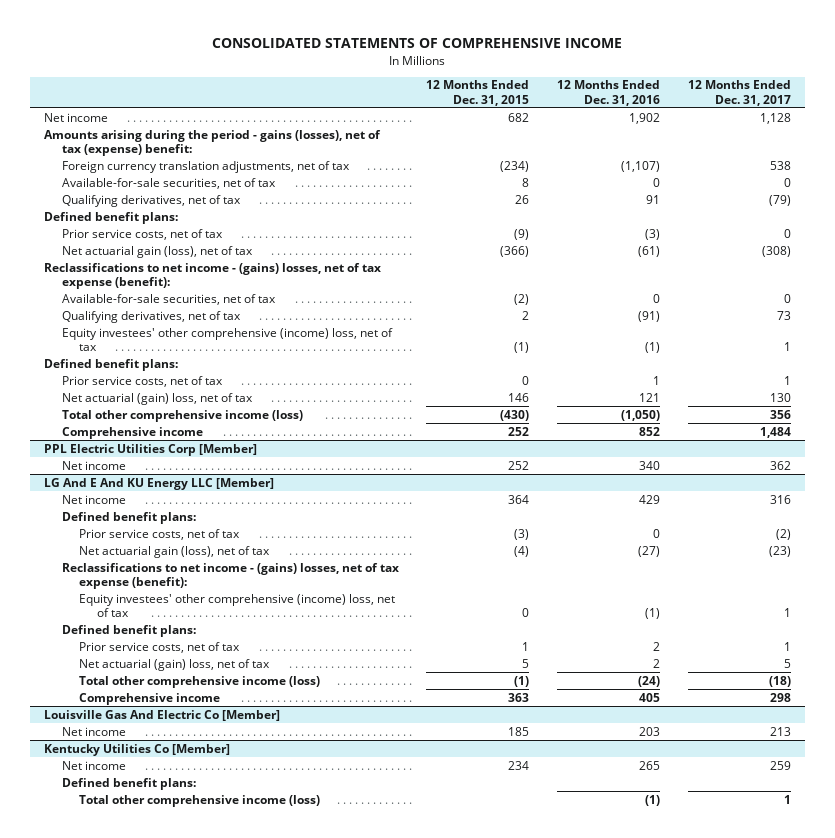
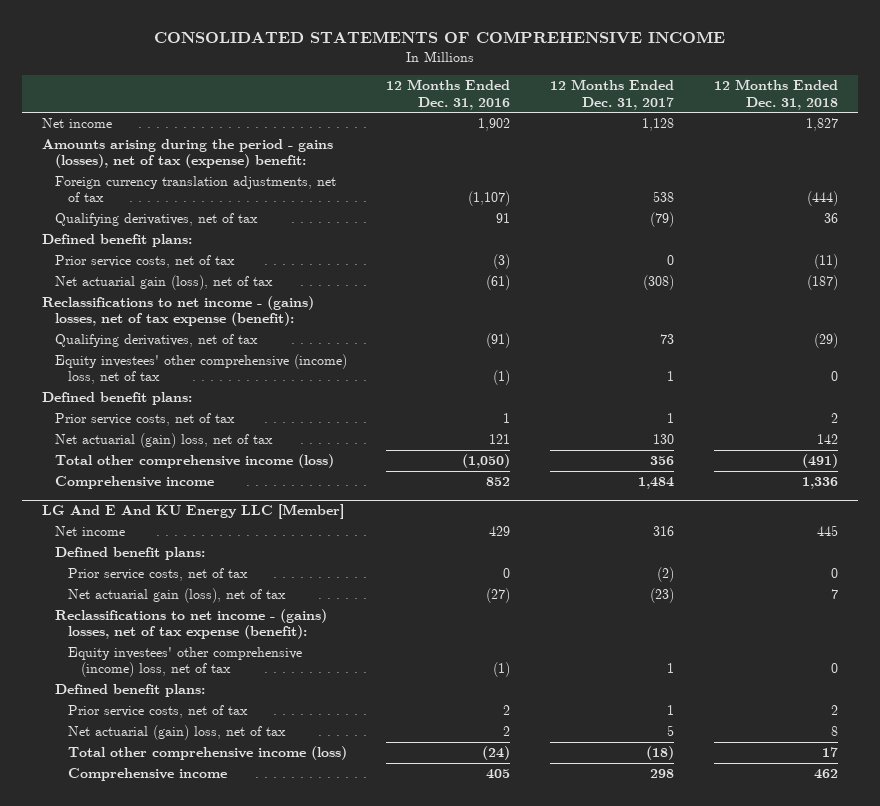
- | 12 Months Ended Dec. 31, 2015 | 12 Months Ended Dec. 31, 2016 | 12 Months Ended Dec. 31, 2017
+ | 12 Months Ended Dec. 31, 2016 | 12 Months Ended Dec. 31, 2017 | 12 Months Ended Dec. 31, 2018
- Available-for-sale securities, net of tax | 8 | 0 | 0
- Available-for-sale securities, net of tax | (2) | 0 | 0
- PPL Electric Utilities Corp [Member]
- Net income | 252 | 340 | 362
- Louisville Gas And Electric Co [Member]
- Net income | 185 | 203 | 213
- Kentucky Utilities Co [Member]
- Net income | 234 | 265 | 259
- Defined benefit plans:
- Total other comprehensive income (loss) | | (1) | 1

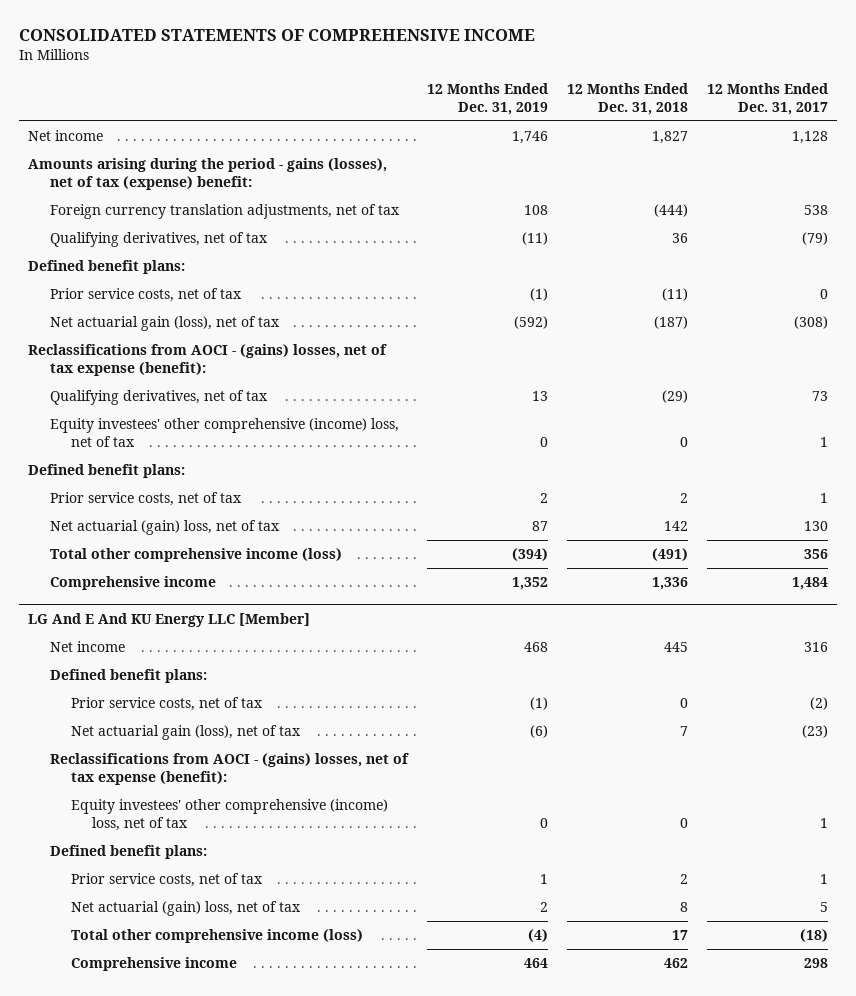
- | 12 Months Ended Dec. 31, 2016 | 12 Months Ended Dec. 31, 2017 | 12 Months Ended Dec. 31, 2018
+ | 12 Months Ended Dec. 31, 2019 | 12 Months Ended Dec. 31, 2018 | 12 Months Ended Dec. 31, 2017
- Reclassifications to net income - (gains) losses, net of tax expense (benefit):
+ Reclassifications from AOCI - (gains) losses, net of tax expense (benefit):
@ LG And E And KU Energy LLC [Member]
- Reclassifications to net income - (gains) losses, net of tax expense (benefit):
+ Reclassifications from AOCI - (gains) losses, net of tax expense (benefit):

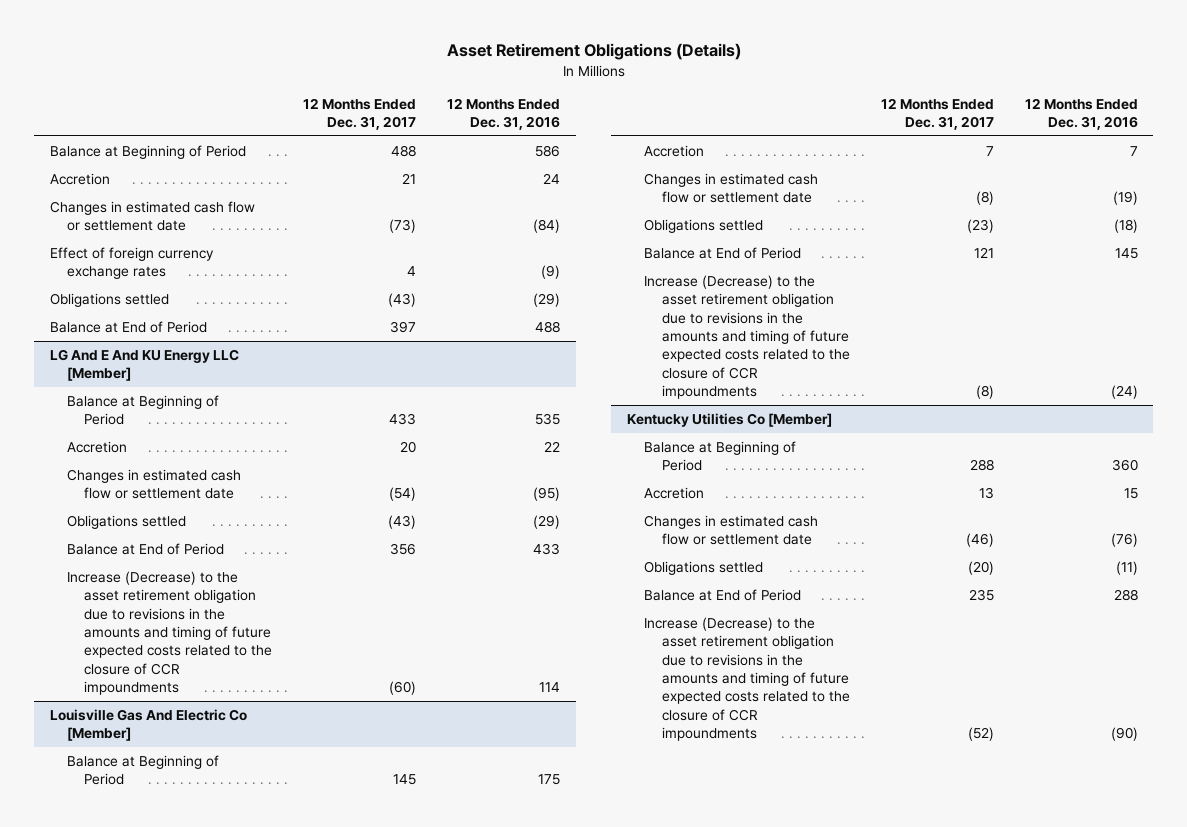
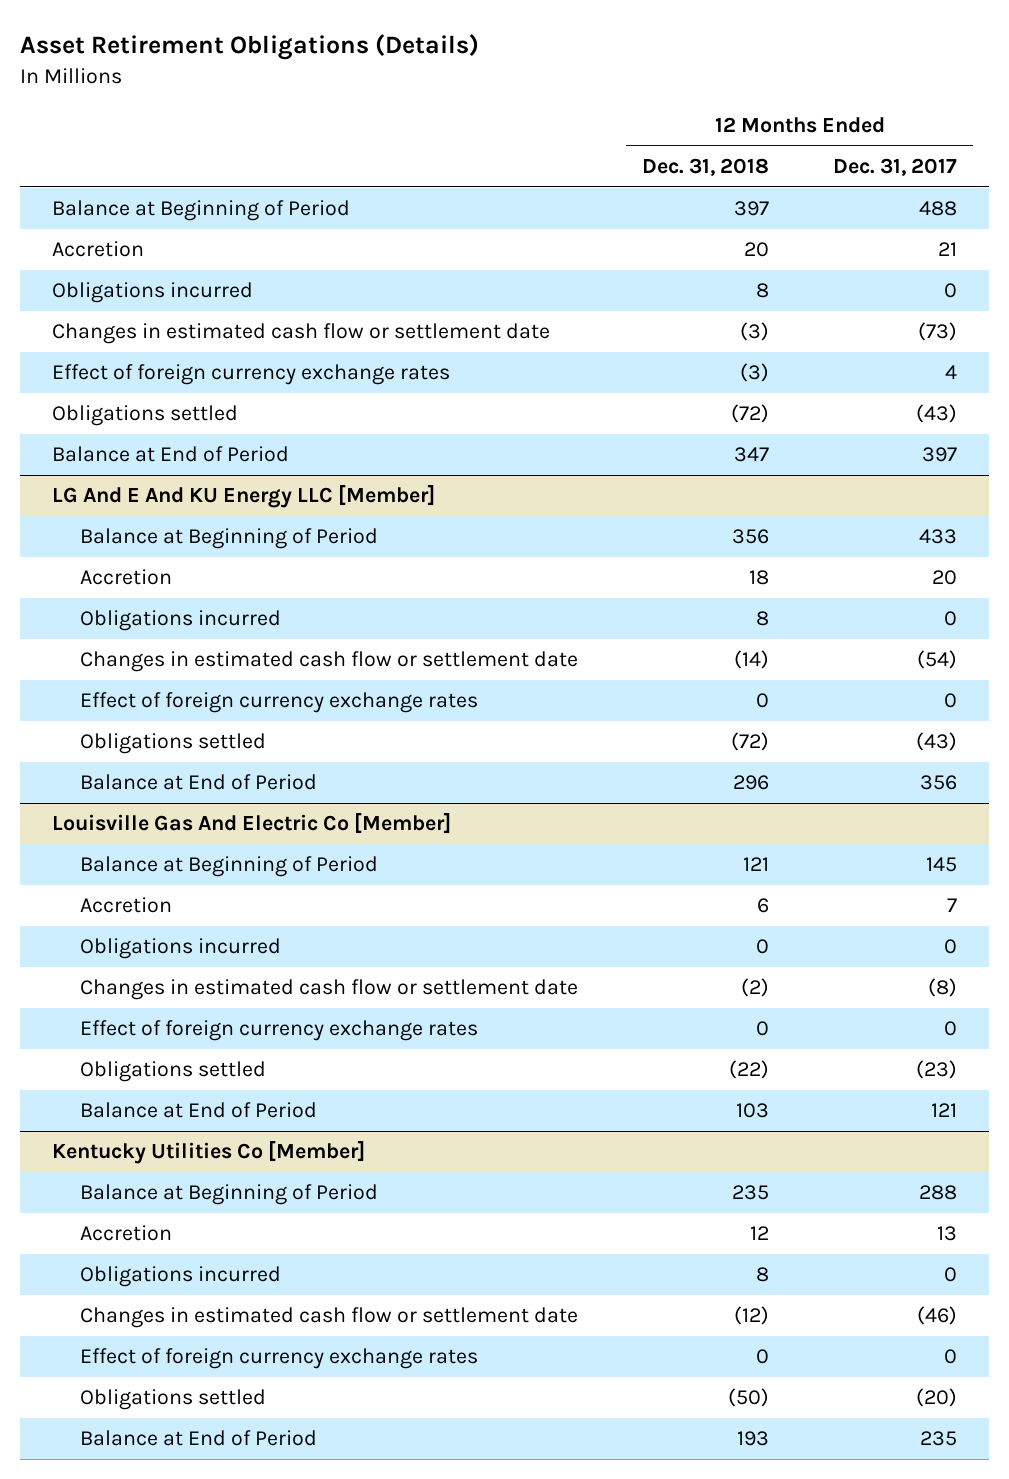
- | 12 Months Ended Dec. 31, 2017 | 12 Months Ended Dec. 31, 2016
+ | 12 Months Ended Dec. 31, 2018 | 12 Months Ended Dec. 31, 2017
+ Obligations incurred | 8 | 0
@ LG And E And KU Energy LLC [Member]
+ Obligations incurred | 8 | 0
+ Effect of foreign currency exchange rates | 0 | 0
- Increase (Decrease) to the asset retirement obligation due to revisions in the amounts and timing of future expected costs related to the closure of CCR impoundments | (60) | 114
@ Louisville Gas And Electric Co [Member]
+ Obligations incurred | 0 | 0
+ Effect of foreign currency exchange rates | 0 | 0
- Increase (Decrease) to the asset retirement obligation due to revisions in the amounts and timing of future expected costs related to the closure of CCR impoundments | (8) | (24)
@ Kentucky Utilities Co [Member]
+ Obligations incurred | 8 | 0
+ Effect of foreign currency exchange rates | 0 | 0
- Increase (Decrease) to the asset retirement obligation due to revisions in the amounts and timing of future expected costs related to the closure of CCR impoundments | (52) | (90)

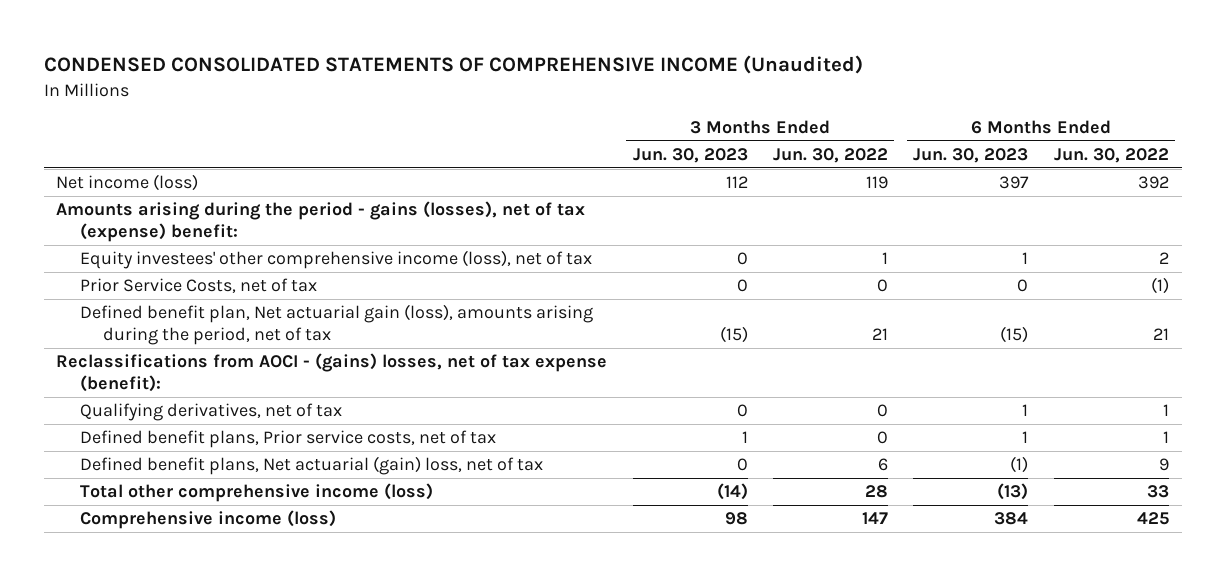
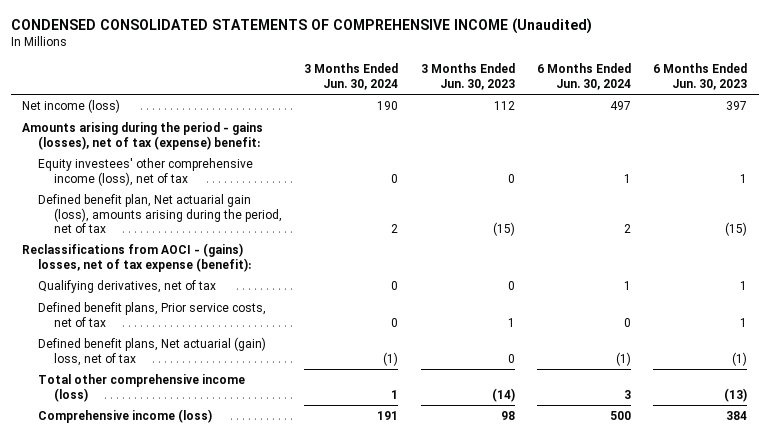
- | 3 Months Ended Jun. 30, 2023 | 3 Months Ended Jun. 30, 2022 | 6 Months Ended Jun. 30, 2023 | 6 Months Ended Jun. 30, 2022
+ | 3 Months Ended Jun. 30, 2024 | 3 Months Ended Jun. 30, 2023 | 6 Months Ended Jun. 30, 2024 | 6 Months Ended Jun. 30, 2023
- Prior Service Costs, net of tax | 0 | 0 | 0 | (1)

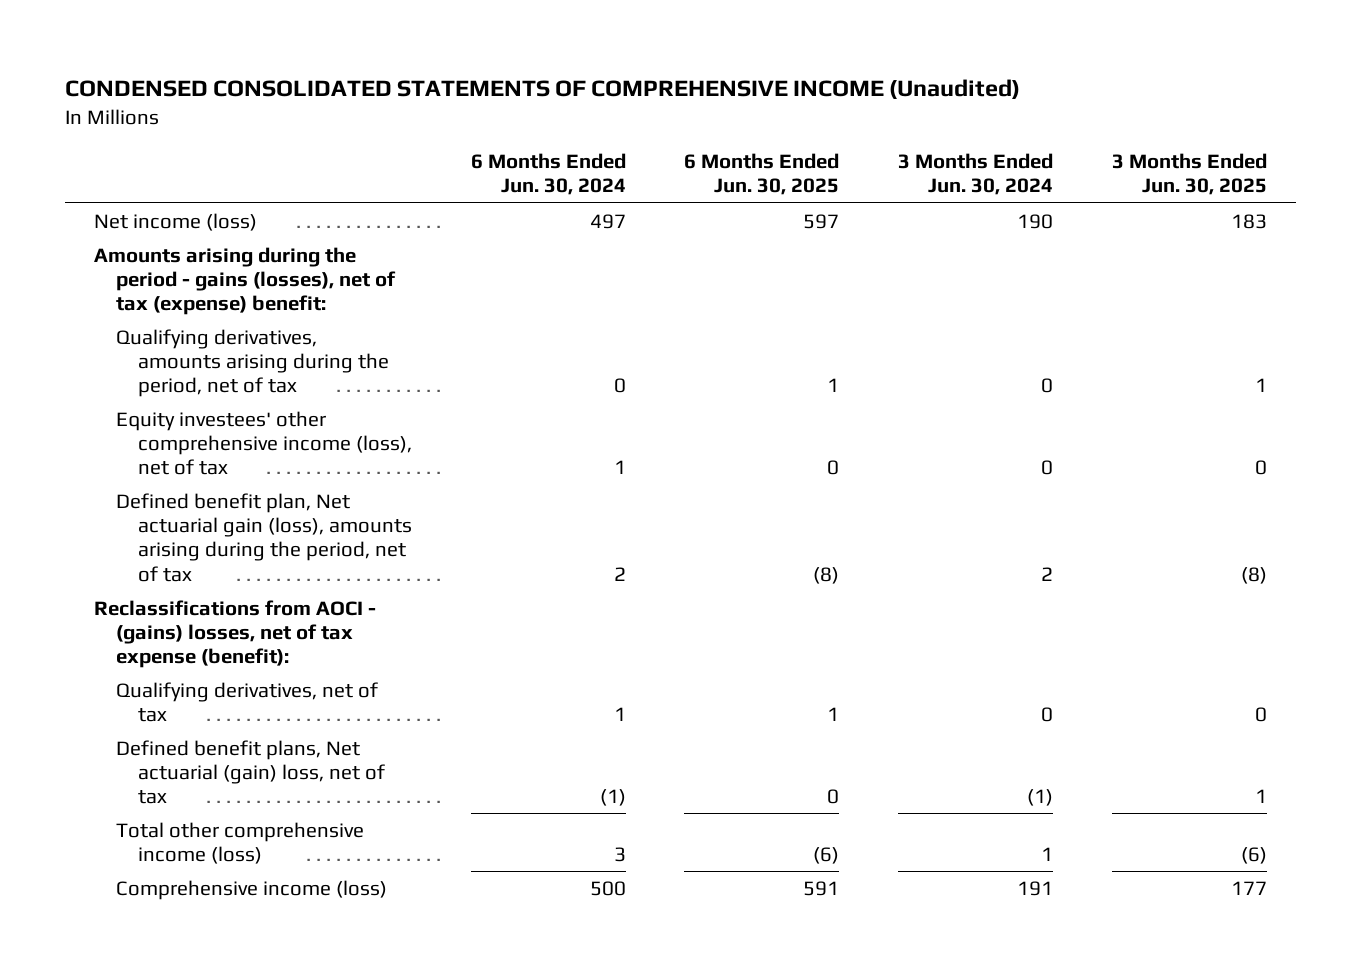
- | 3 Months Ended Jun. 30, 2024 | 3 Months Ended Jun. 30, 2023 | 6 Months Ended Jun. 30, 2024 | 6 Months Ended Jun. 30, 2023
+ | 6 Months Ended Jun. 30, 2024 | 6 Months Ended Jun. 30, 2025 | 3 Months Ended Jun. 30, 2024 | 3 Months Ended Jun. 30, 2025
+ Qualifying derivatives, amounts arising during the period, net of tax | 0 | 1 | 0 | 1
- Defined benefit plans, Prior service costs, net of tax | 0 | 1 | 0 | 1

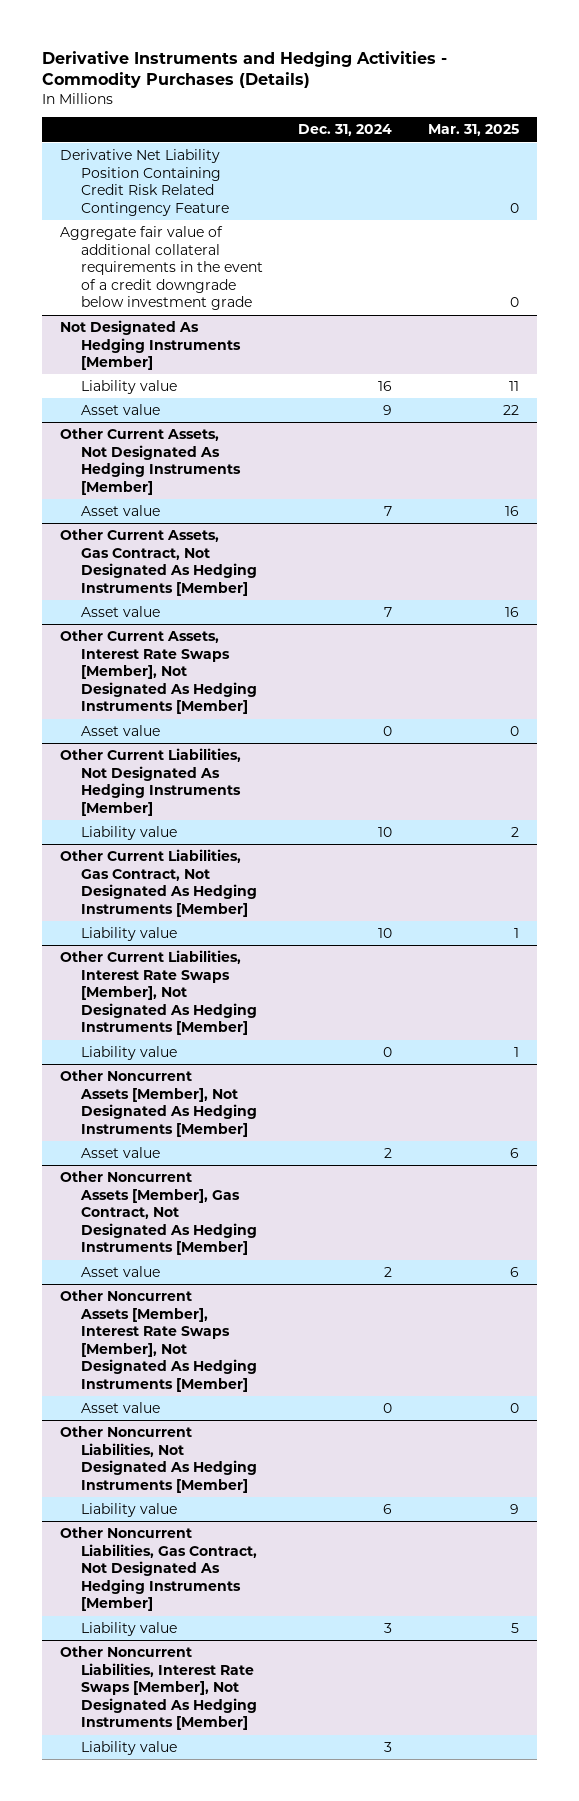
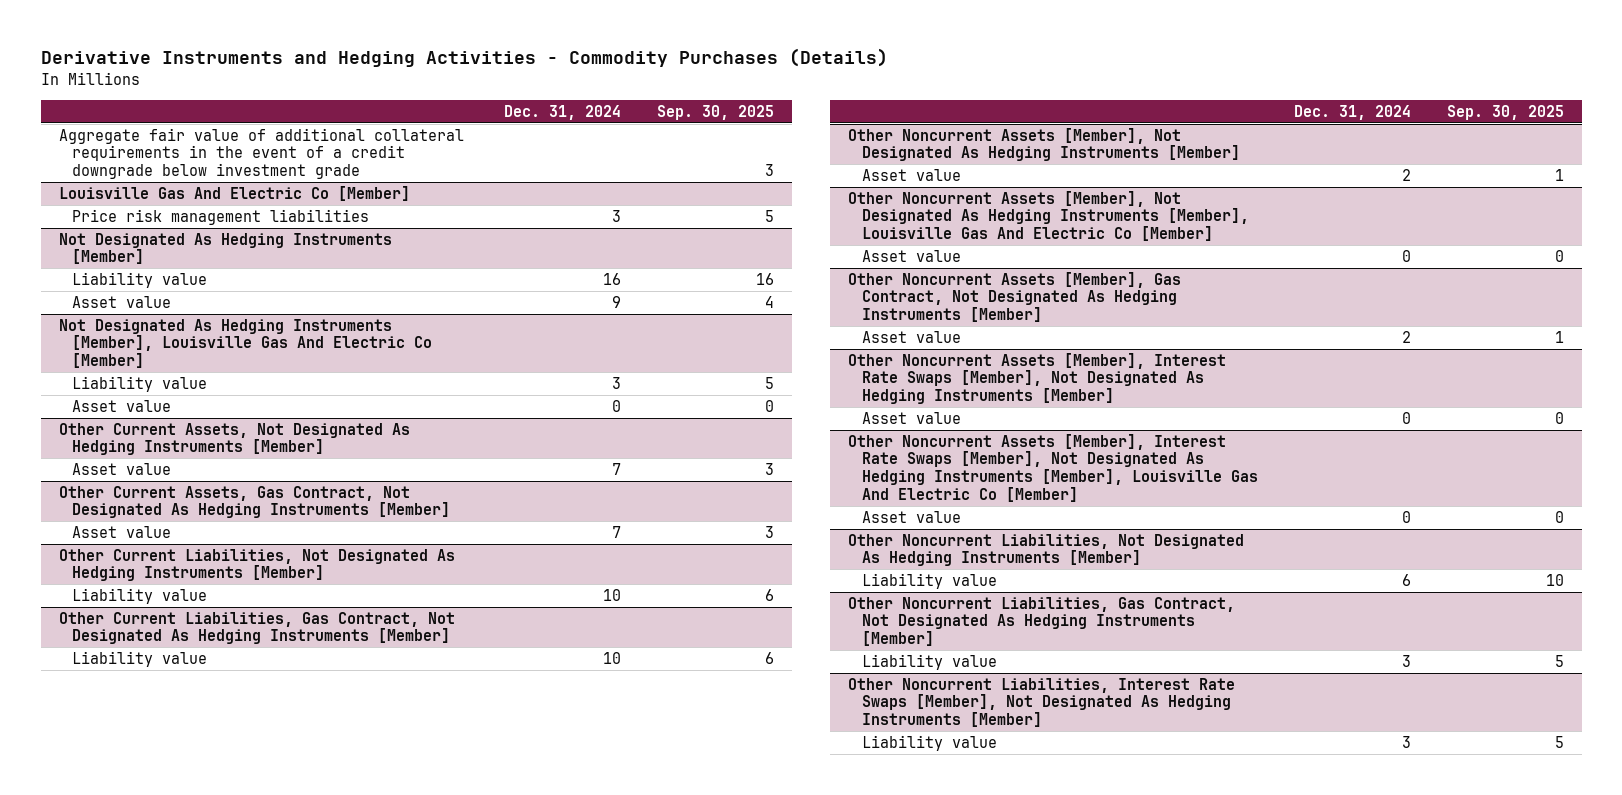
- | Dec. 31, 2024 | Mar. 31, 2025
+ | Dec. 31, 2024 | Sep. 30, 2025
- Derivative Net Liability Position Containing Credit Risk Related Contingency Feature | | 0
+ Louisville Gas And Electric Co [Member]
+ Price risk management liabilities | 3 | 5
+ Not Designated As Hedging Instruments [Member], Louisville Gas And Electric Co [Member]
+ Liability value | 3 | 5
+ Asset value | 0 | 0
- Other Current Assets, Interest Rate Swaps [Member], Not Designated As Hedging Instruments [Member]
- Asset value | 0 | 0
- Other Current Liabilities, Interest Rate Swaps [Member], Not Designated As Hedging Instruments [Member]
- Liability value | 0 | 1
+ Other Noncurrent Assets [Member], Not Designated As Hedging Instruments [Member], Louisville Gas And Electric Co [Member]
+ Asset value | 0 | 0
+ Other Noncurrent Assets [Member], Interest Rate Swaps [Member], Not Designated As Hedging Instruments [Member], Louisville Gas And Electric Co [Member]
+ Asset value | 0 | 0

